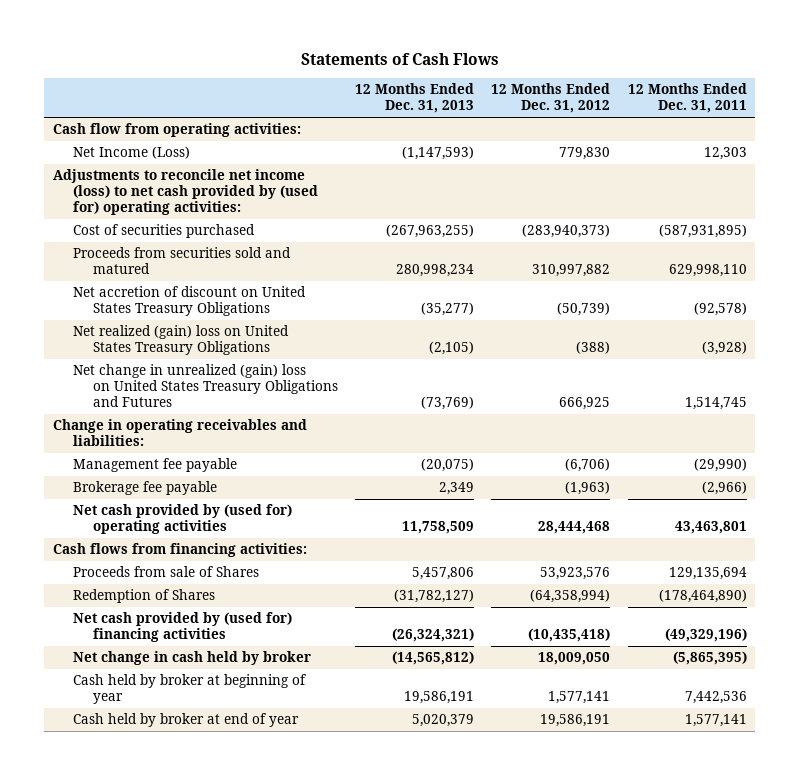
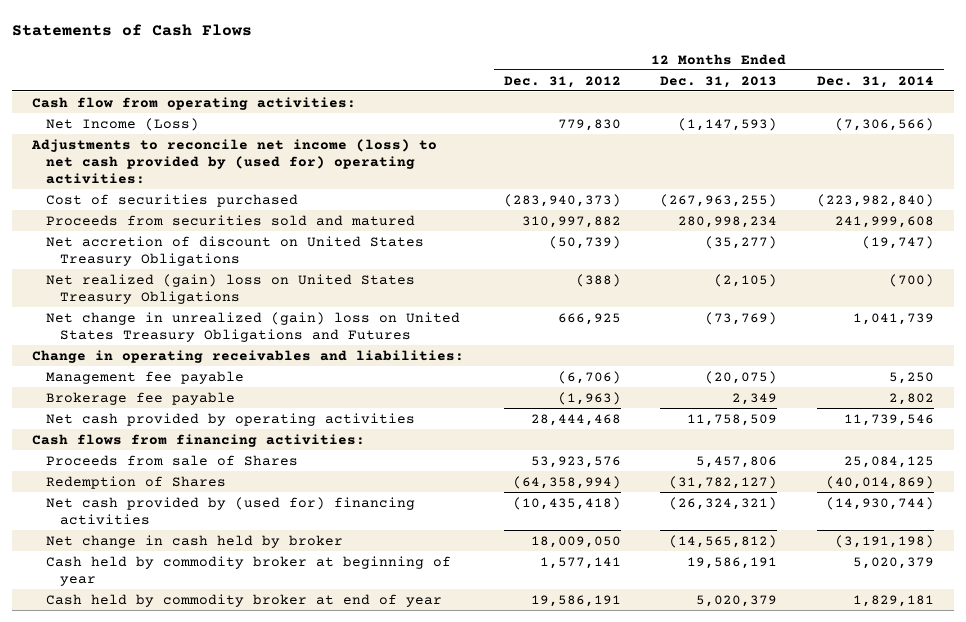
- | 12 Months Ended Dec. 31, 2013 | 12 Months Ended Dec. 31, 2012 | 12 Months Ended Dec. 31, 2011
+ | 12 Months Ended Dec. 31, 2012 | 12 Months Ended Dec. 31, 2013 | 12 Months Ended Dec. 31, 2014
- Net cash provided by (used for) operating activities | 11,758,509 | 28,444,468 | 43,463,801
+ Net cash provided by operating activities | 28,444,468 | 11,758,509 | 11,739,546
- Cash held by broker at beginning of year | 19,586,191 | 1,577,141 | 7,442,536
- Cash held by broker at end of year | 5,020,379 | 19,586,191 | 1,577,141
+ Cash held by commodity broker at beginning of year | 1,577,141 | 19,586,191 | 5,020,379
+ Cash held by commodity broker at end of year | 19,586,191 | 5,020,379 | 1,829,181

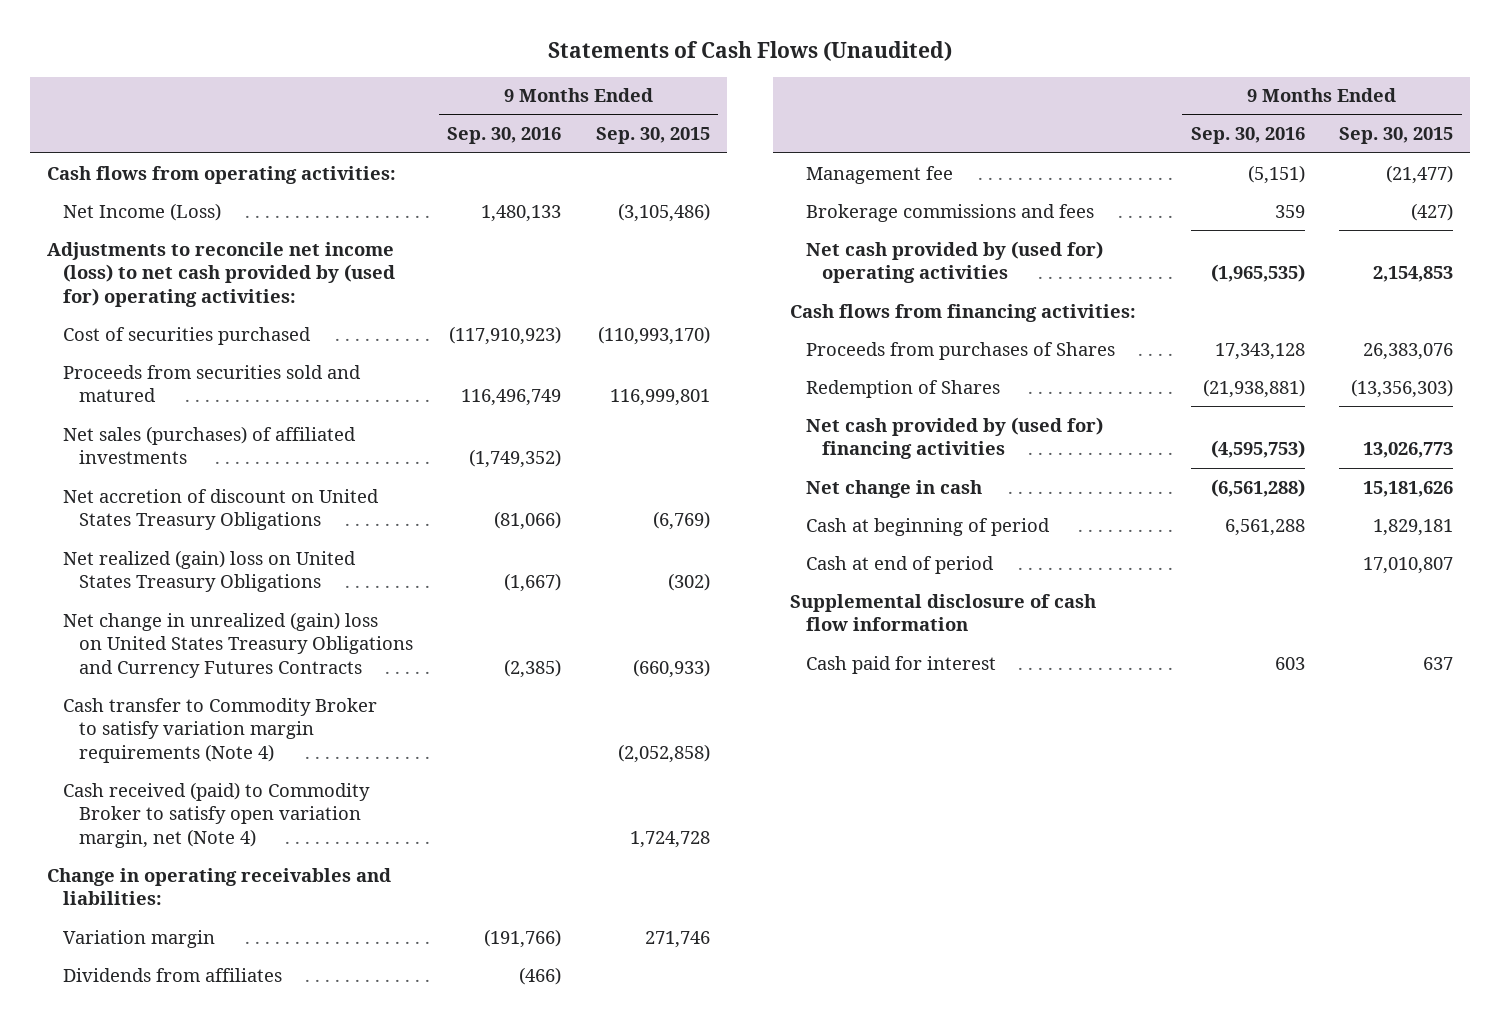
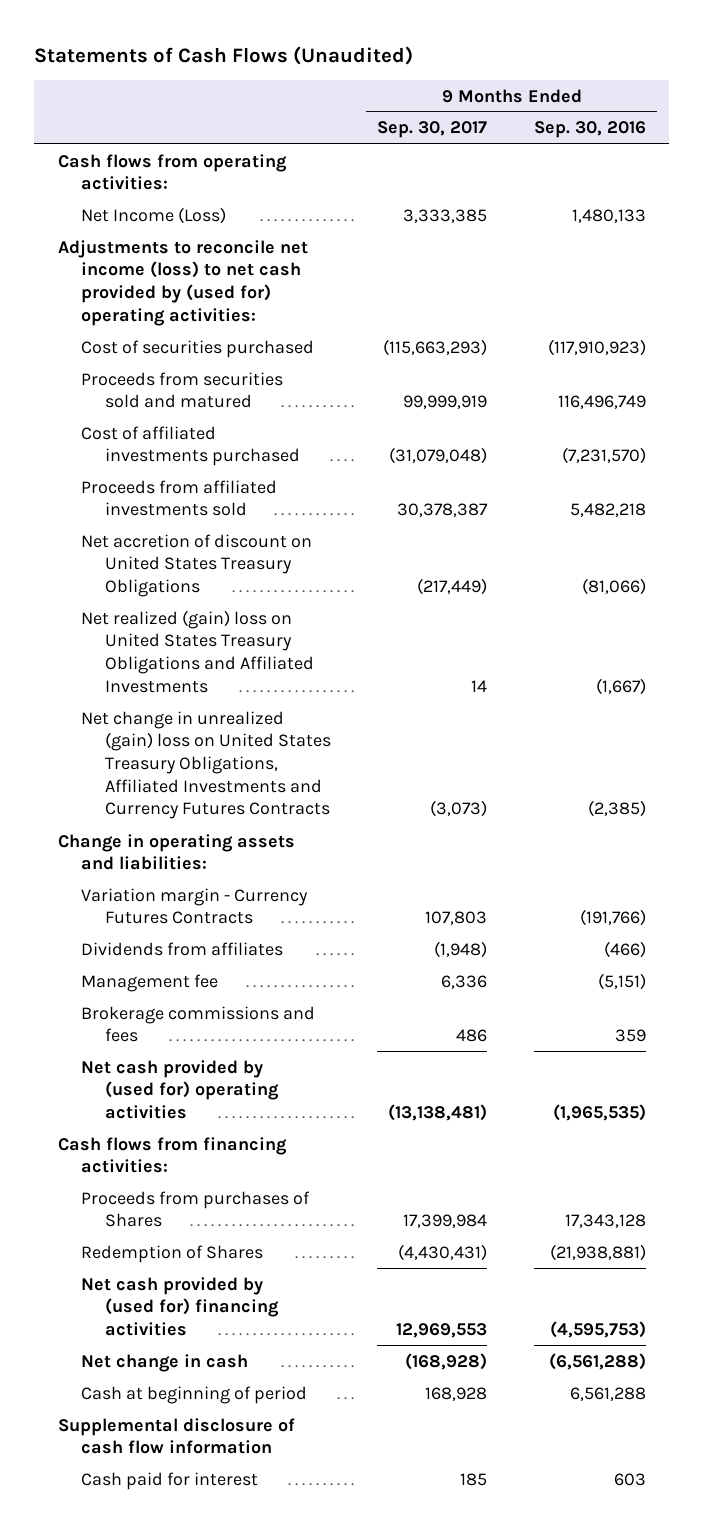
- | 9 Months Ended Sep. 30, 2016 | 9 Months Ended Sep. 30, 2015
+ | 9 Months Ended Sep. 30, 2017 | 9 Months Ended Sep. 30, 2016
- Net sales (purchases) of affiliated investments | (1,749,352) |
+ Cost of affiliated investments purchased | (31,079,048) | (7,231,570)
+ Proceeds from affiliated investments sold | 30,378,387 | 5,482,218
- Net realized (gain) loss on United States Treasury Obligations | (1,667) | (302)
- Net change in unrealized (gain) loss on United States Treasury Obligations and Currency Futures Contracts | (2,385) | (660,933)
- Cash transfer to Commodity Broker to satisfy variation margin requirements (Note 4) | | (2,052,858)
- Cash received (paid) to Commodity Broker to satisfy open variation margin, net (Note 4) | | 1,724,728
- Change in operating receivables and liabilities:
- Variation margin | (191,766) | 271,746
+ Net realized (gain) loss on United States Treasury Obligations and Affiliated Investments | 14 | (1,667)
+ Net change in unrealized (gain) loss on United States Treasury Obligations, Affiliated Investments and Currency Futures Contracts | (3,073) | (2,385)
+ Change in operating assets and liabilities:
+ Variation margin - Currency Futures Contracts | 107,803 | (191,766)
- Cash at end of period | | 17,010,807

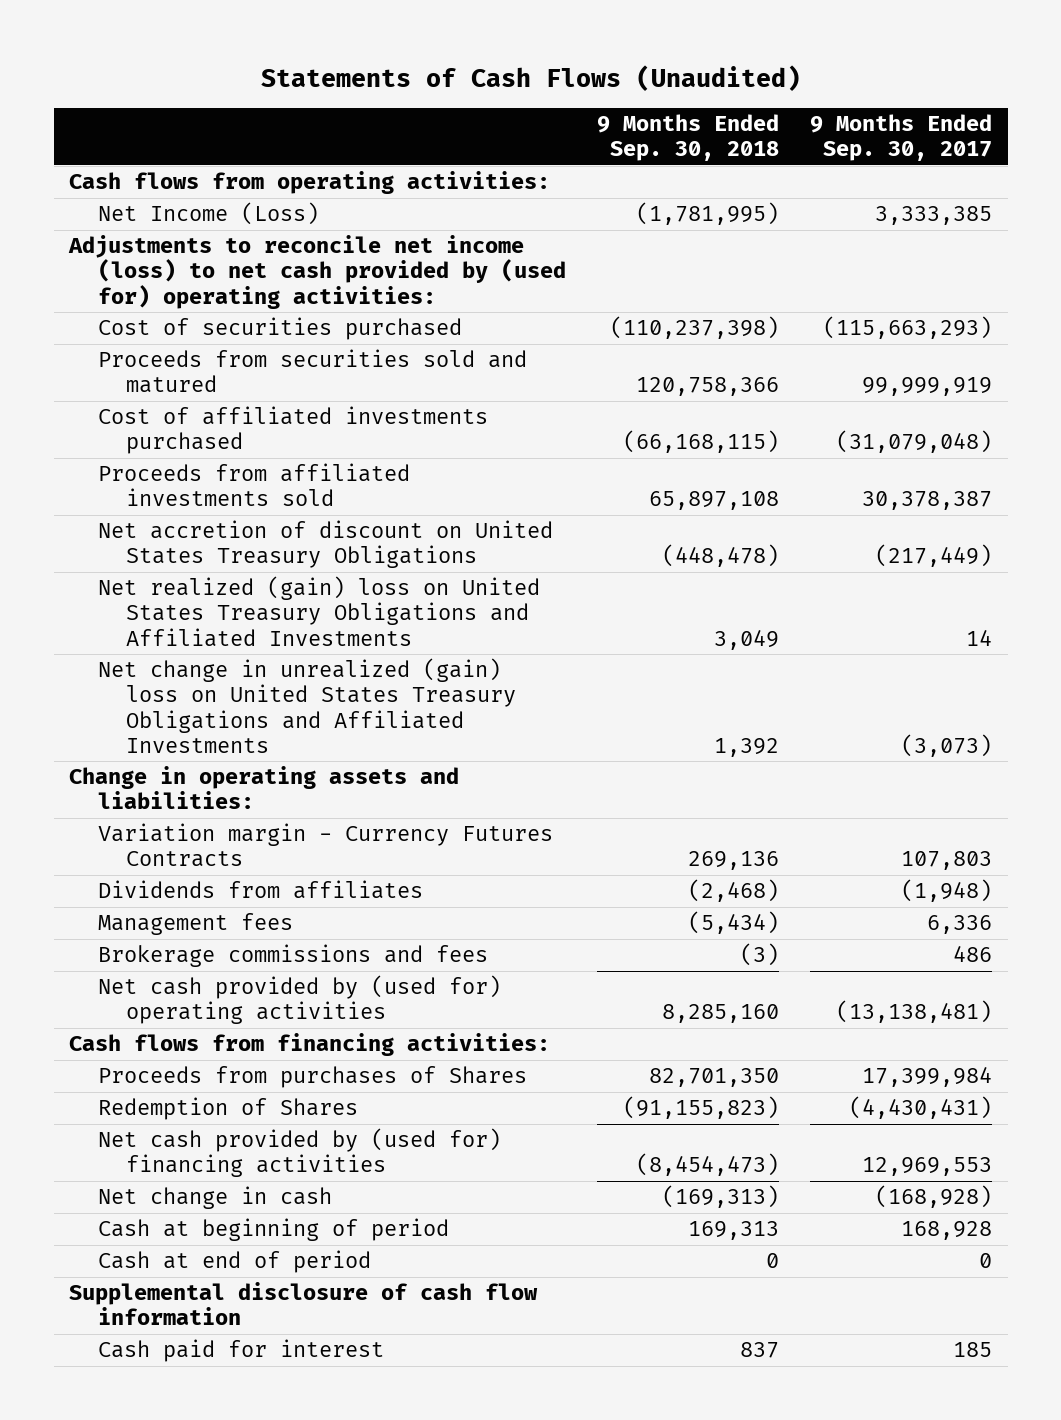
- | 9 Months Ended Sep. 30, 2017 | 9 Months Ended Sep. 30, 2016
+ | 9 Months Ended Sep. 30, 2018 | 9 Months Ended Sep. 30, 2017
- Net change in unrealized (gain) loss on United States Treasury Obligations, Affiliated Investments and Currency Futures Contracts | (3,073) | (2,385)
+ Net change in unrealized (gain) loss on United States Treasury Obligations and Affiliated Investments | 1,392 | (3,073)
- Management fee | 6,336 | (5,151)
+ Management fees | (5,434) | 6,336
+ Cash at end of period | 0 | 0

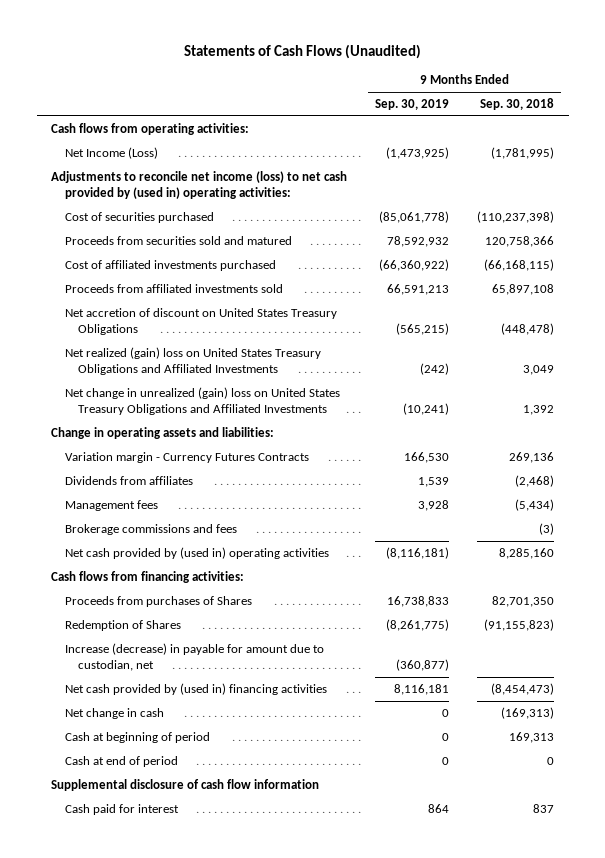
- | 9 Months Ended Sep. 30, 2018 | 9 Months Ended Sep. 30, 2017
+ | 9 Months Ended Sep. 30, 2019 | 9 Months Ended Sep. 30, 2018
- Adjustments to reconcile net income (loss) to net cash provided by (used for) operating activities:
+ Adjustments to reconcile net income (loss) to net cash provided by (used in) operating activities:
- Net cash provided by (used for) operating activities | 8,285,160 | (13,138,481)
+ Net cash provided by (used in) operating activities | (8,116,181) | 8,285,160
- Net cash provided by (used for) financing activities | (8,454,473) | 12,969,553
+ Increase (decrease) in payable for amount due to custodian, net | (360,877) |
+ Net cash provided by (used in) financing activities | 8,116,181 | (8,454,473)

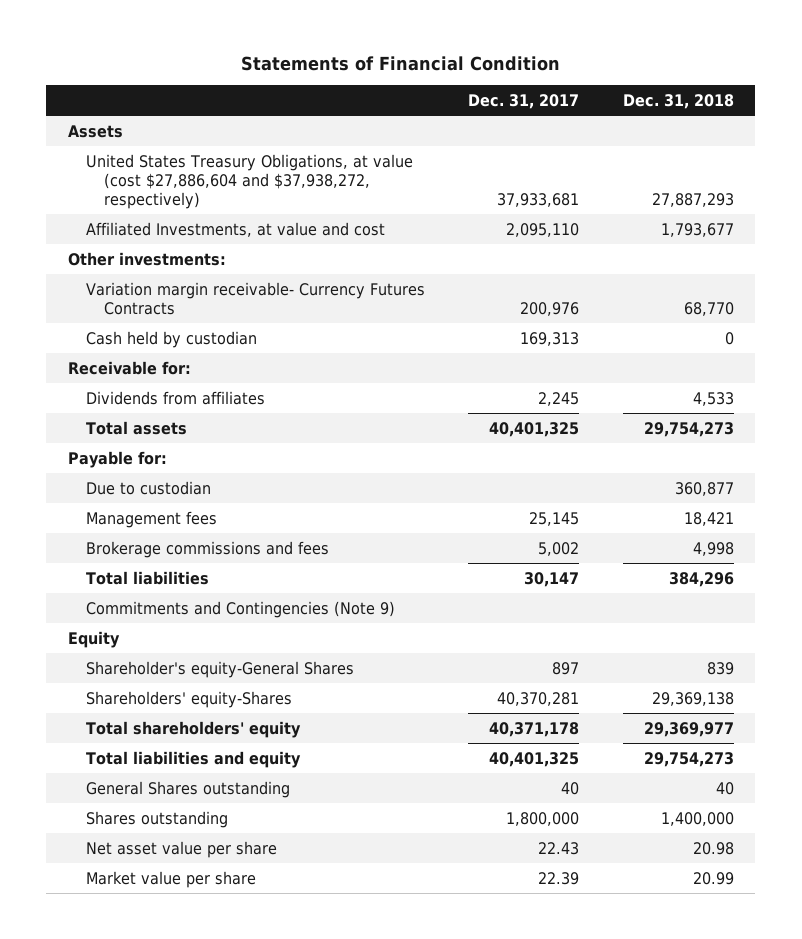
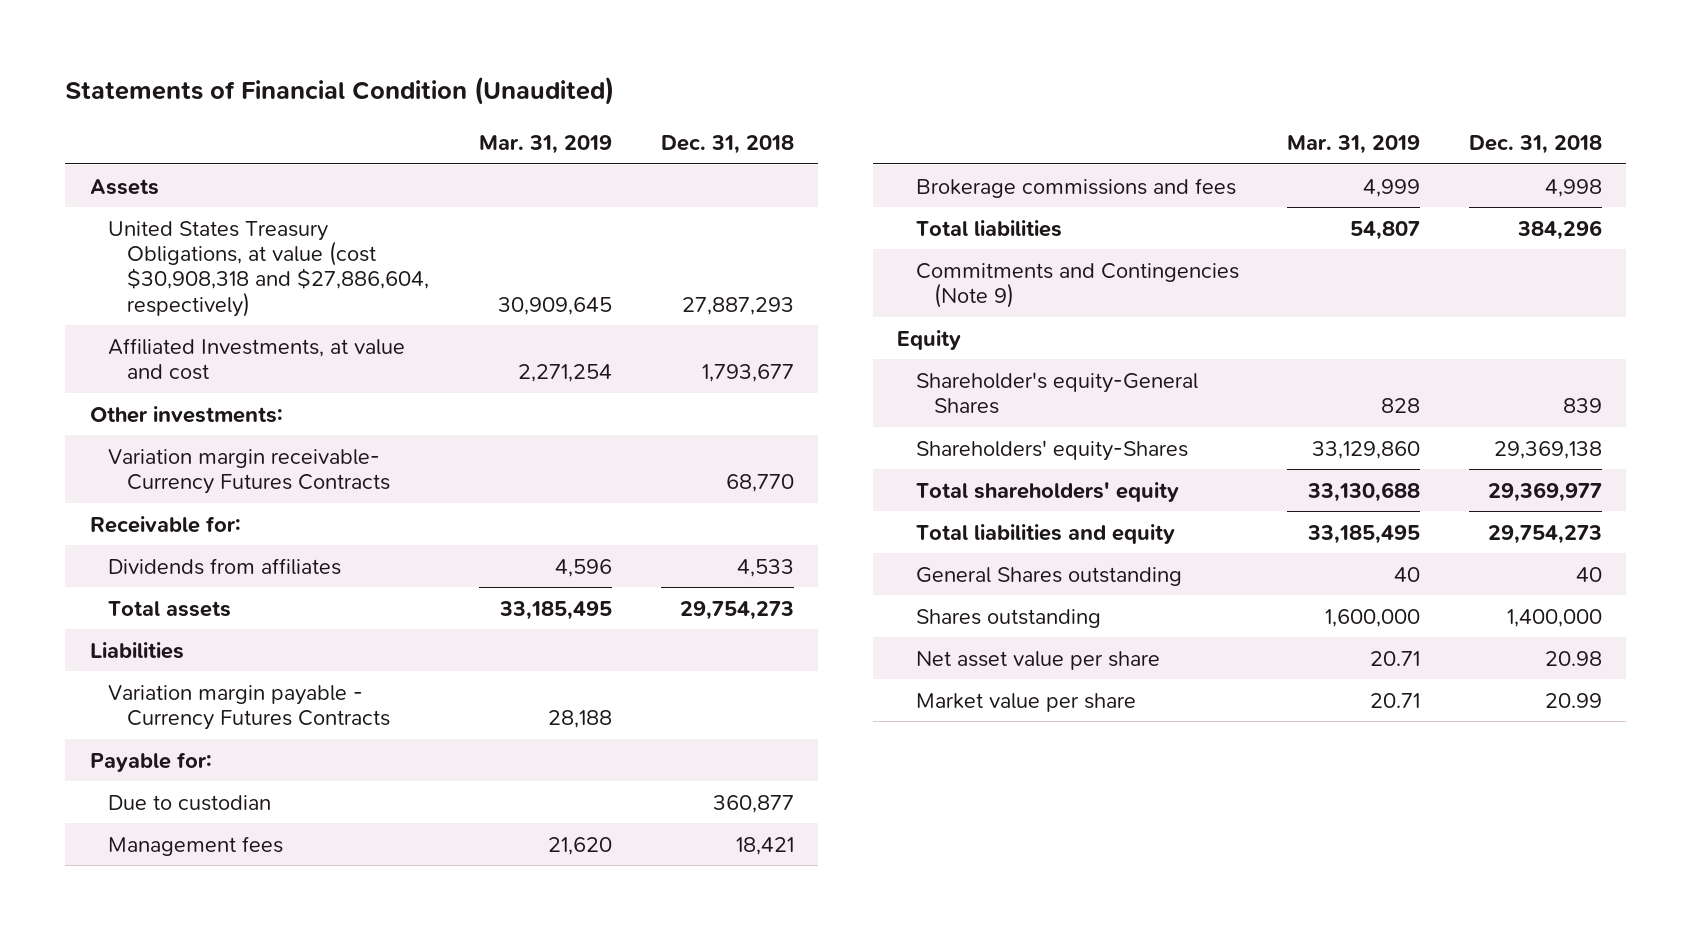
- Statements of Financial Condition
+ Statements of Financial Condition (Unaudited)
- | Dec. 31, 2017 | Dec. 31, 2018
+ | Mar. 31, 2019 | Dec. 31, 2018
- United States Treasury Obligations, at value (cost $27,886,604 and $37,938,272, respectively) | 37,933,681 | 27,887,293
+ United States Treasury Obligations, at value (cost $30,908,318 and $27,886,604, respectively) | 30,909,645 | 27,887,293
- Cash held by custodian | 169,313 | 0
+ Liabilities
+ Variation margin payable - Currency Futures Contracts | 28,188 |

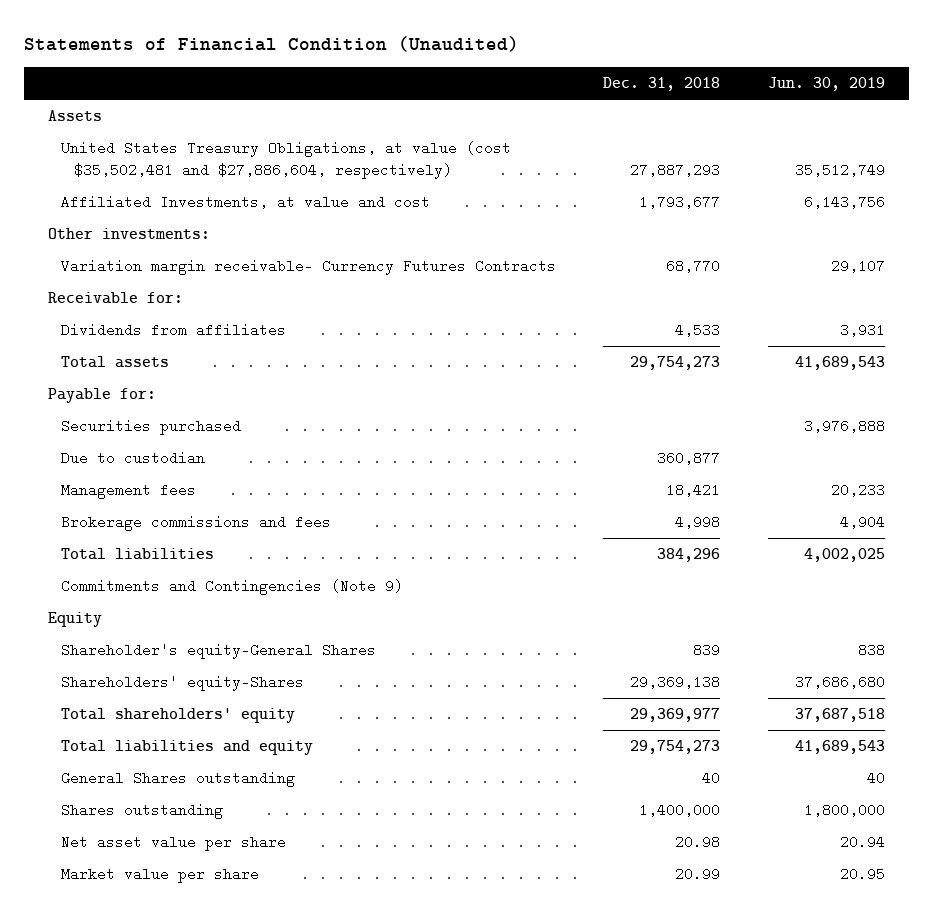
- | Mar. 31, 2019 | Dec. 31, 2018
+ | Dec. 31, 2018 | Jun. 30, 2019
- United States Treasury Obligations, at value (cost $30,908,318 and $27,886,604, respectively) | 30,909,645 | 27,887,293
+ United States Treasury Obligations, at value (cost $35,502,481 and $27,886,604, respectively) | 27,887,293 | 35,512,749
- Liabilities
- Variation margin payable - Currency Futures Contracts | 28,188 |
+ Securities purchased | | 3,976,888

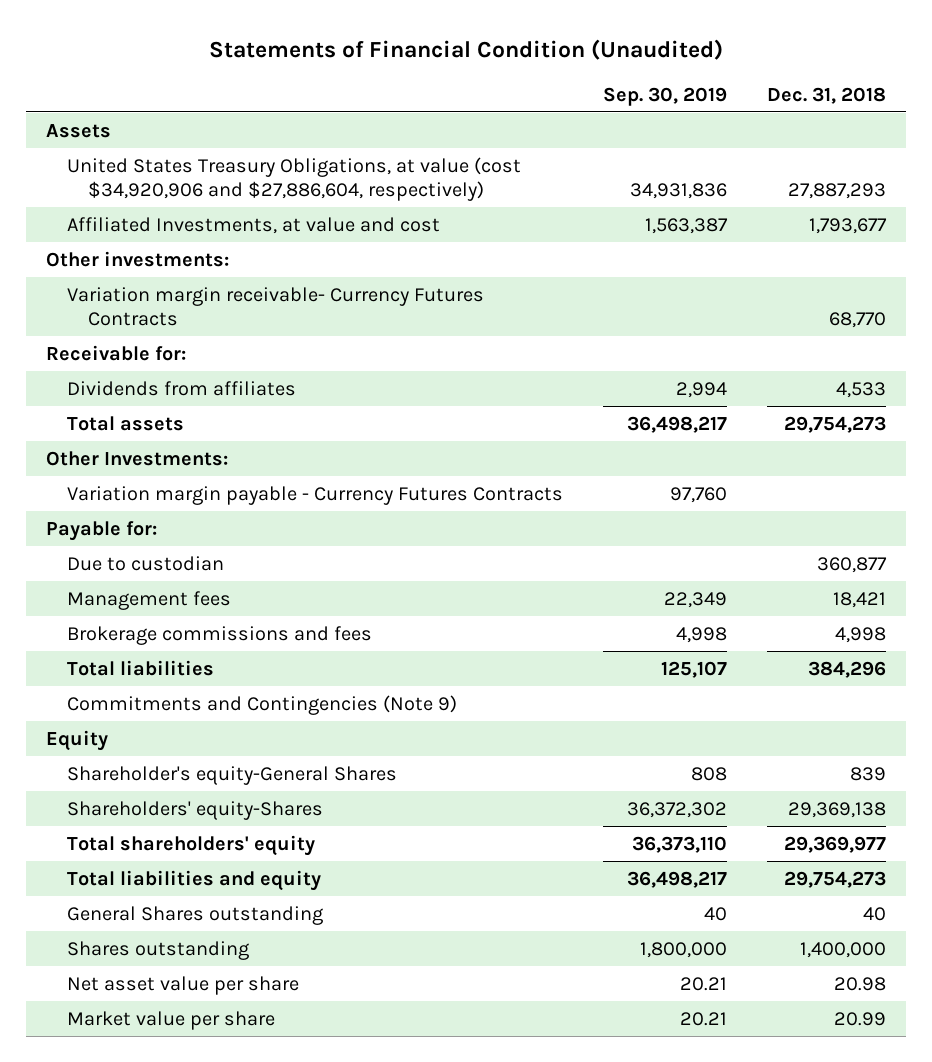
- | Dec. 31, 2018 | Jun. 30, 2019
+ | Sep. 30, 2019 | Dec. 31, 2018
- United States Treasury Obligations, at value (cost $35,502,481 and $27,886,604, respectively) | 27,887,293 | 35,512,749
+ United States Treasury Obligations, at value (cost $34,920,906 and $27,886,604, respectively) | 34,931,836 | 27,887,293
+ Other Investments:
+ Variation margin payable - Currency Futures Contracts | 97,760 |
- Securities purchased | | 3,976,888

